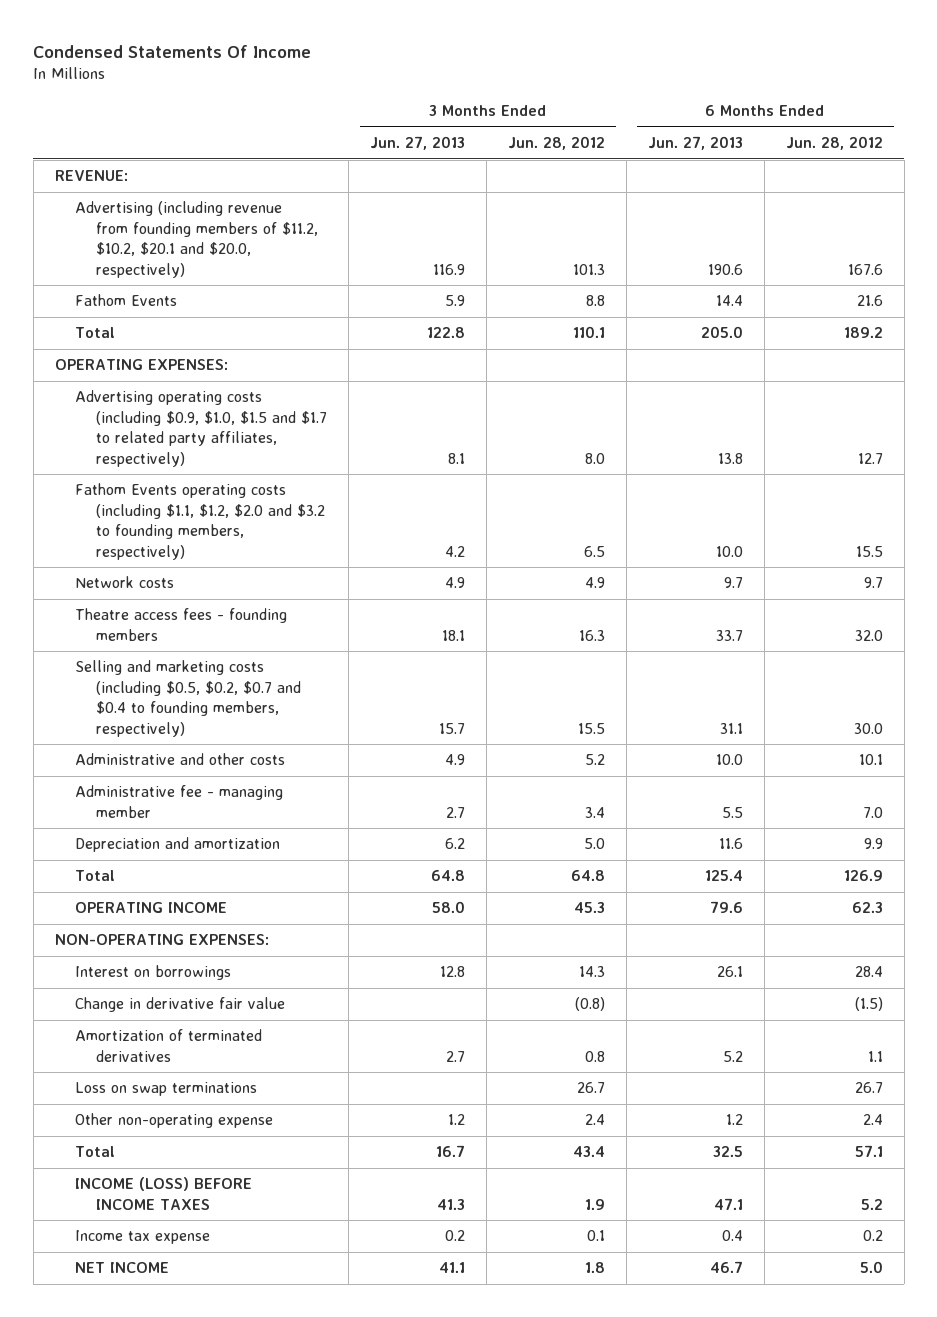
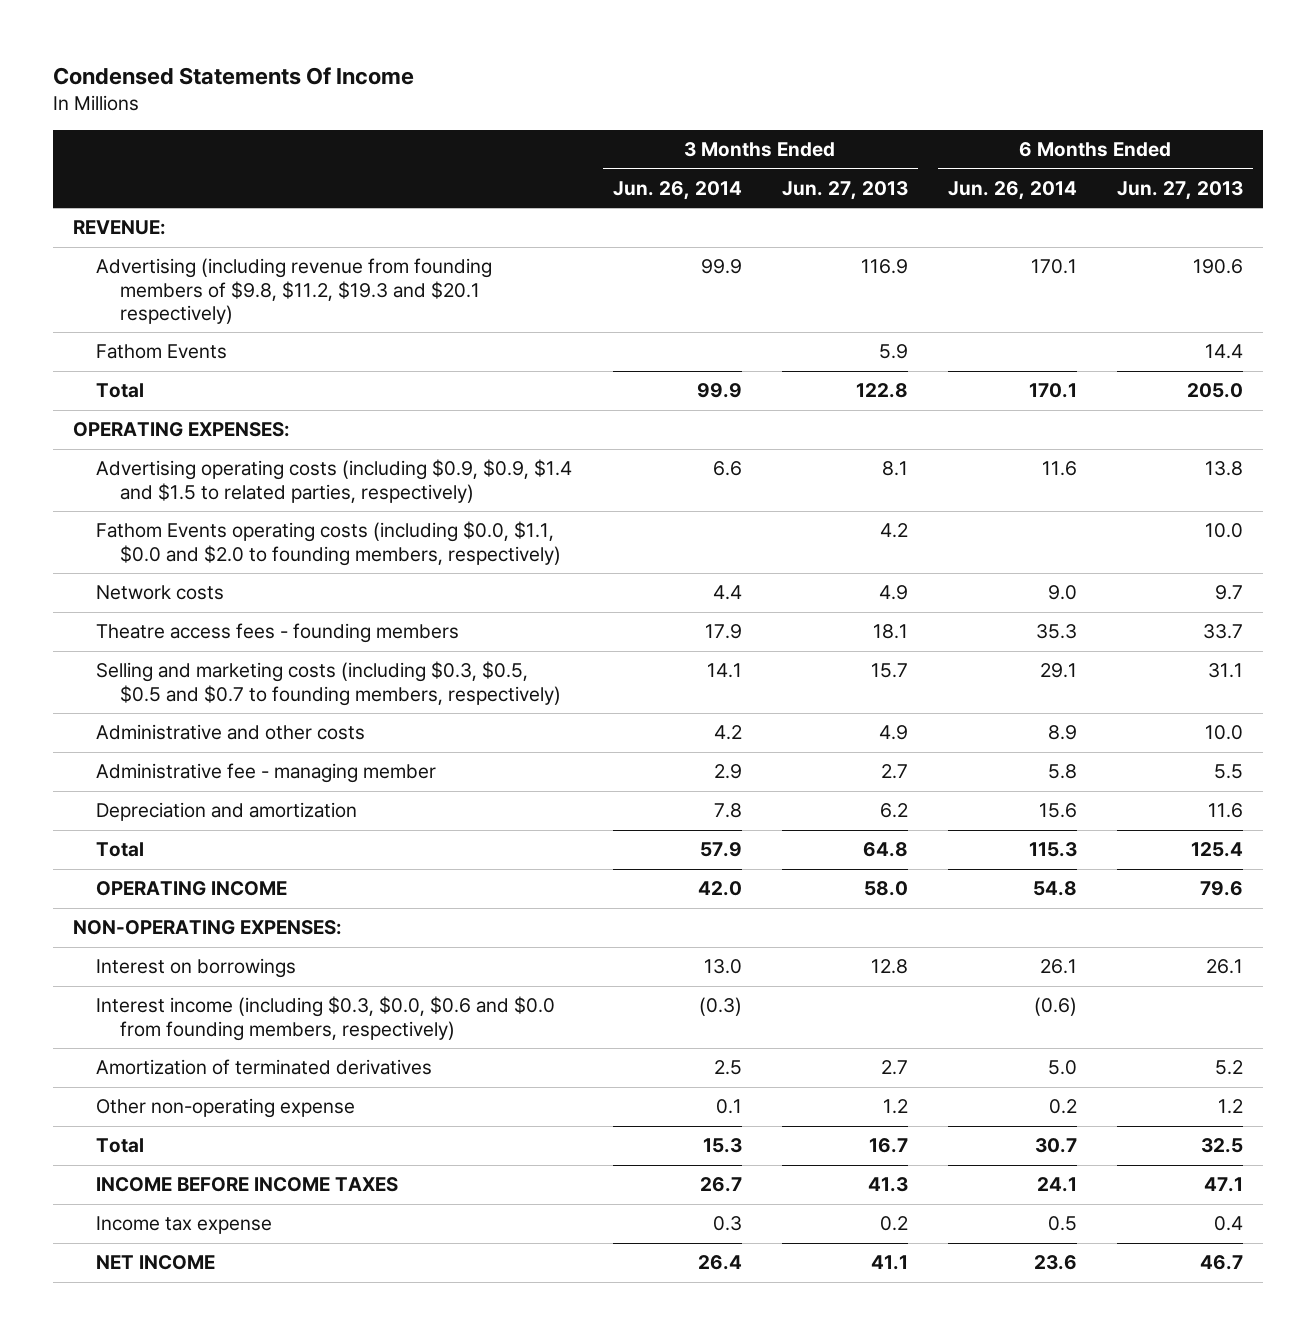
- | 3 Months Ended Jun. 27, 2013 | 3 Months Ended Jun. 28, 2012 | 6 Months Ended Jun. 27, 2013 | 6 Months Ended Jun. 28, 2012
+ | 3 Months Ended Jun. 26, 2014 | 3 Months Ended Jun. 27, 2013 | 6 Months Ended Jun. 26, 2014 | 6 Months Ended Jun. 27, 2013
- Advertising (including revenue from founding members of $11.2, $10.2, $20.1 and $20.0, respectively) | 116.9 | 101.3 | 190.6 | 167.6
+ Advertising (including revenue from founding members of $9.8, $11.2, $19.3 and $20.1 respectively) | 99.9 | 116.9 | 170.1 | 190.6
- Advertising operating costs (including $0.9, $1.0, $1.5 and $1.7 to related party affiliates, respectively) | 8.1 | 8.0 | 13.8 | 12.7
- Fathom Events operating costs (including $1.1, $1.2, $2.0 and $3.2 to founding members, respectively) | 4.2 | 6.5 | 10.0 | 15.5
+ Advertising operating costs (including $0.9, $0.9, $1.4 and $1.5 to related parties, respectively) | 6.6 | 8.1 | 11.6 | 13.8
+ Fathom Events operating costs (including $0.0, $1.1, $0.0 and $2.0 to founding members, respectively) | | 4.2 | | 10.0
- Selling and marketing costs (including $0.5, $0.2, $0.7 and $0.4 to founding members, respectively) | 15.7 | 15.5 | 31.1 | 30.0
+ Selling and marketing costs (including $0.3, $0.5, $0.5 and $0.7 to founding members, respectively) | 14.1 | 15.7 | 29.1 | 31.1
- Change in derivative fair value | | (0.8) | | (1.5)
+ Interest income (including $0.3, $0.0, $0.6 and $0.0 from founding members, respectively) | (0.3) | | (0.6) |
- Loss on swap terminations | | 26.7 | | 26.7
- INCOME (LOSS) BEFORE INCOME TAXES | 41.3 | 1.9 | 47.1 | 5.2
+ INCOME BEFORE INCOME TAXES | 26.7 | 41.3 | 24.1 | 47.1

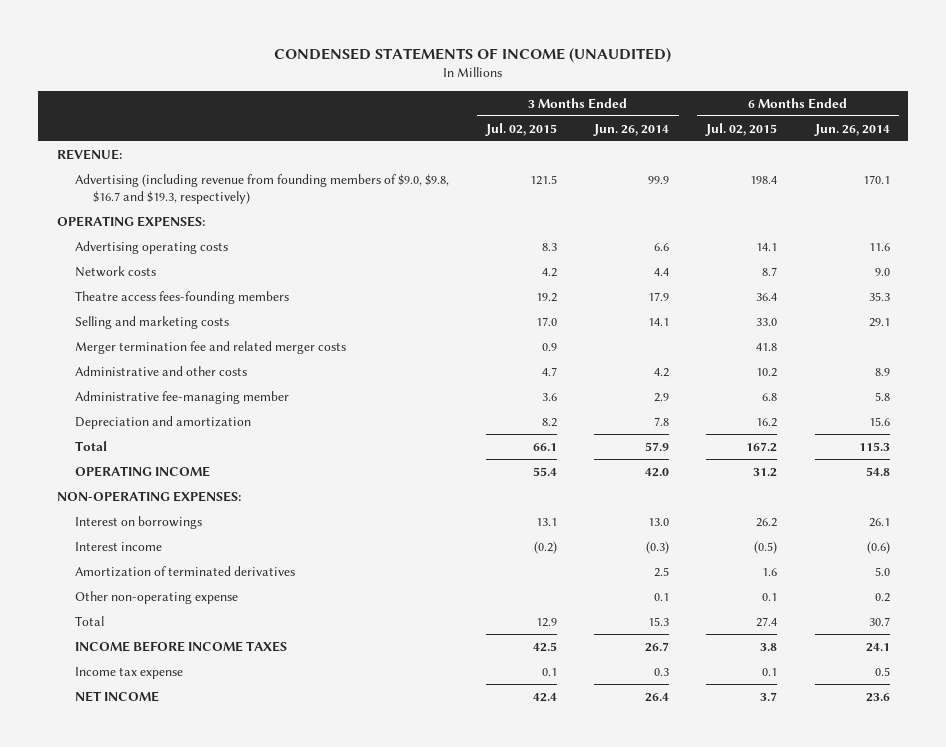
- Condensed Statements Of Income
+ CONDENSED STATEMENTS OF INCOME (UNAUDITED)
- | 3 Months Ended Jun. 26, 2014 | 3 Months Ended Jun. 27, 2013 | 6 Months Ended Jun. 26, 2014 | 6 Months Ended Jun. 27, 2013
+ | 3 Months Ended Jul. 02, 2015 | 3 Months Ended Jun. 26, 2014 | 6 Months Ended Jul. 02, 2015 | 6 Months Ended Jun. 26, 2014
- Advertising (including revenue from founding members of $9.8, $11.2, $19.3 and $20.1 respectively) | 99.9 | 116.9 | 170.1 | 190.6
- Fathom Events | | 5.9 | | 14.4
- Total | 99.9 | 122.8 | 170.1 | 205.0
+ Advertising (including revenue from founding members of $9.0, $9.8, $16.7 and $19.3, respectively) | 121.5 | 99.9 | 198.4 | 170.1
- Advertising operating costs (including $0.9, $0.9, $1.4 and $1.5 to related parties, respectively) | 6.6 | 8.1 | 11.6 | 13.8
- Fathom Events operating costs (including $0.0, $1.1, $0.0 and $2.0 to founding members, respectively) | | 4.2 | | 10.0
+ Advertising operating costs | 8.3 | 6.6 | 14.1 | 11.6
- Theatre access fees - founding members | 17.9 | 18.1 | 35.3 | 33.7
- Selling and marketing costs (including $0.3, $0.5, $0.5 and $0.7 to founding members, respectively) | 14.1 | 15.7 | 29.1 | 31.1
+ Theatre access fees-founding members | 19.2 | 17.9 | 36.4 | 35.3
+ Selling and marketing costs | 17.0 | 14.1 | 33.0 | 29.1
+ Merger termination fee and related merger costs | 0.9 | | 41.8 |
- Administrative fee - managing member | 2.9 | 2.7 | 5.8 | 5.5
+ Administrative fee-managing member | 3.6 | 2.9 | 6.8 | 5.8
- Interest income (including $0.3, $0.0, $0.6 and $0.0 from founding members, respectively) | (0.3) | | (0.6) |
+ Interest income | (0.2) | (0.3) | (0.5) | (0.6)

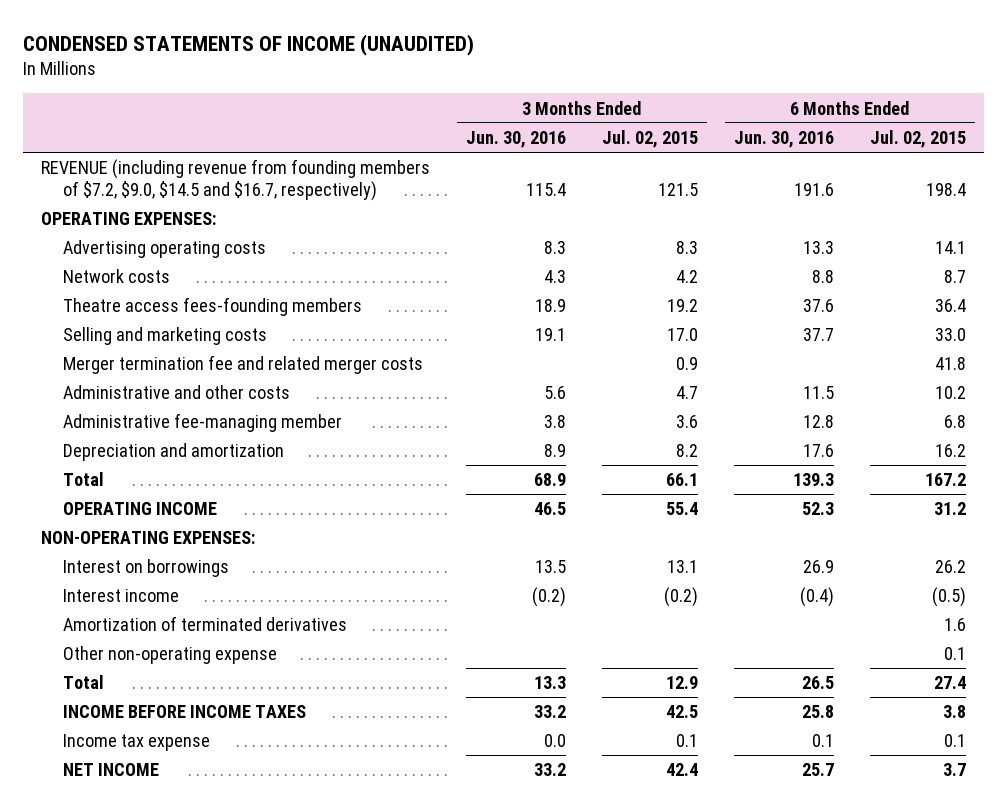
- | 3 Months Ended Jul. 02, 2015 | 3 Months Ended Jun. 26, 2014 | 6 Months Ended Jul. 02, 2015 | 6 Months Ended Jun. 26, 2014
+ | 3 Months Ended Jun. 30, 2016 | 3 Months Ended Jul. 02, 2015 | 6 Months Ended Jun. 30, 2016 | 6 Months Ended Jul. 02, 2015
- REVENUE:
- Advertising (including revenue from founding members of $9.0, $9.8, $16.7 and $19.3, respectively) | 121.5 | 99.9 | 198.4 | 170.1
+ REVENUE (including revenue from founding members of $7.2, $9.0, $14.5 and $16.7, respectively) | 115.4 | 121.5 | 191.6 | 198.4

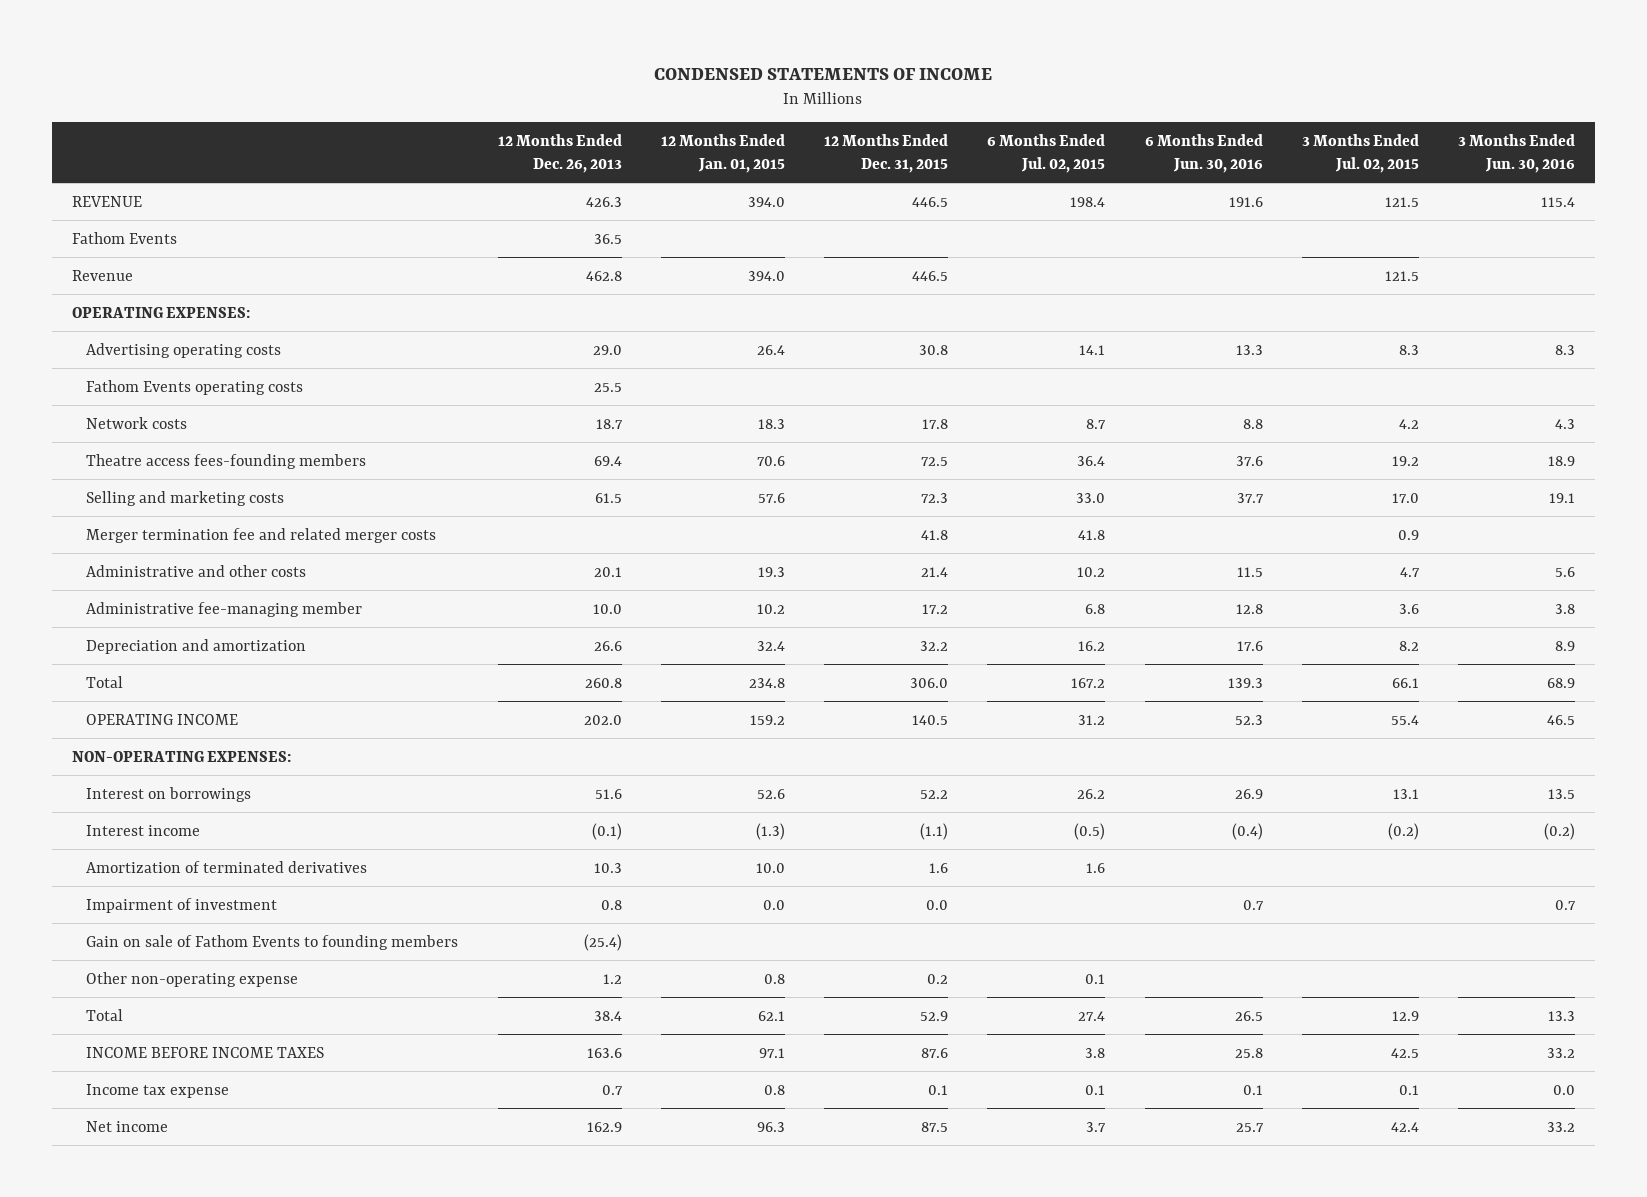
- CONDENSED STATEMENTS OF INCOME (UNAUDITED)
+ CONDENSED STATEMENTS OF INCOME
- | 3 Months Ended Jun. 30, 2016 | 3 Months Ended Jul. 02, 2015 | 6 Months Ended Jun. 30, 2016 | 6 Months Ended Jul. 02, 2015
+ | 12 Months Ended Dec. 26, 2013 | 12 Months Ended Jan. 01, 2015 | 12 Months Ended Dec. 31, 2015 | 6 Months Ended Jul. 02, 2015 | 6 Months Ended Jun. 30, 2016 | 3 Months Ended Jul. 02, 2015 | 3 Months Ended Jun. 30, 2016
- REVENUE (including revenue from founding members of $7.2, $9.0, $14.5 and $16.7, respectively) | 115.4 | 121.5 | 191.6 | 198.4
+ REVENUE | 426.3 | 394.0 | 446.5 | 198.4 | 191.6 | 121.5 | 115.4
+ Fathom Events | 36.5 | | | | | |
+ Revenue | 462.8 | 394.0 | 446.5 | | | 121.5 |
+ Fathom Events operating costs | 25.5 | | | | | |
+ Impairment of investment | 0.8 | 0.0 | 0.0 | | 0.7 | | 0.7
+ Gain on sale of Fathom Events to founding members | (25.4) | | | | | |
- NET INCOME | 33.2 | 42.4 | 25.7 | 3.7
+ Net income | 162.9 | 96.3 | 87.5 | 3.7 | 25.7 | 42.4 | 33.2

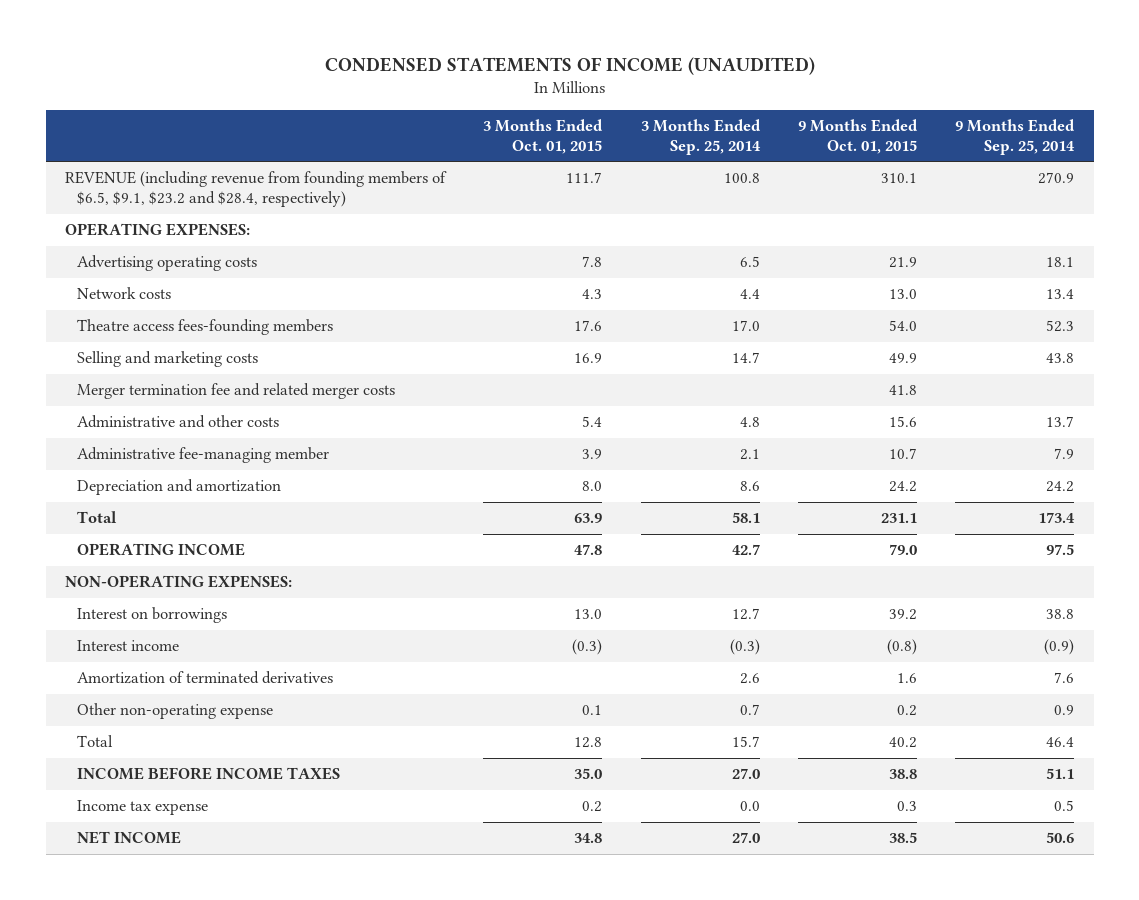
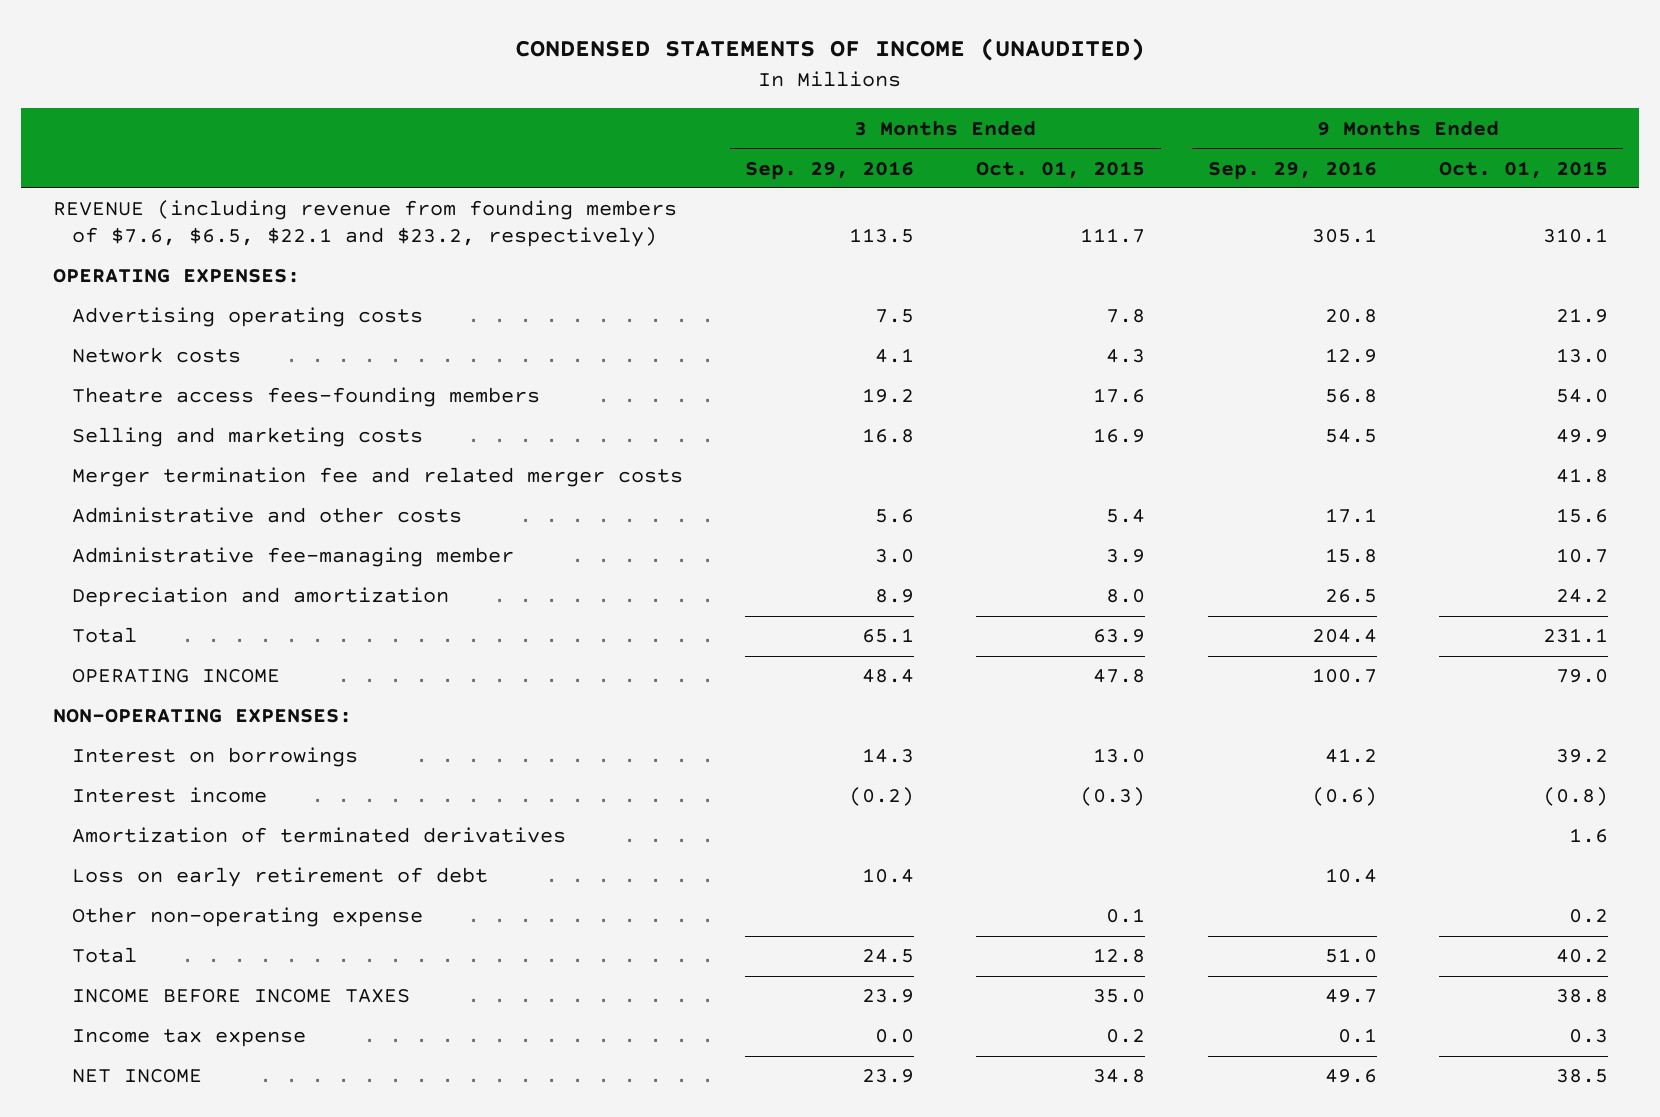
- | 3 Months Ended Oct. 01, 2015 | 3 Months Ended Sep. 25, 2014 | 9 Months Ended Oct. 01, 2015 | 9 Months Ended Sep. 25, 2014
+ | 3 Months Ended Sep. 29, 2016 | 3 Months Ended Oct. 01, 2015 | 9 Months Ended Sep. 29, 2016 | 9 Months Ended Oct. 01, 2015
- REVENUE (including revenue from founding members of $6.5, $9.1, $23.2 and $28.4, respectively) | 111.7 | 100.8 | 310.1 | 270.9
+ REVENUE (including revenue from founding members of $7.6, $6.5, $22.1 and $23.2, respectively) | 113.5 | 111.7 | 305.1 | 310.1
+ Loss on early retirement of debt | 10.4 | | 10.4 |

